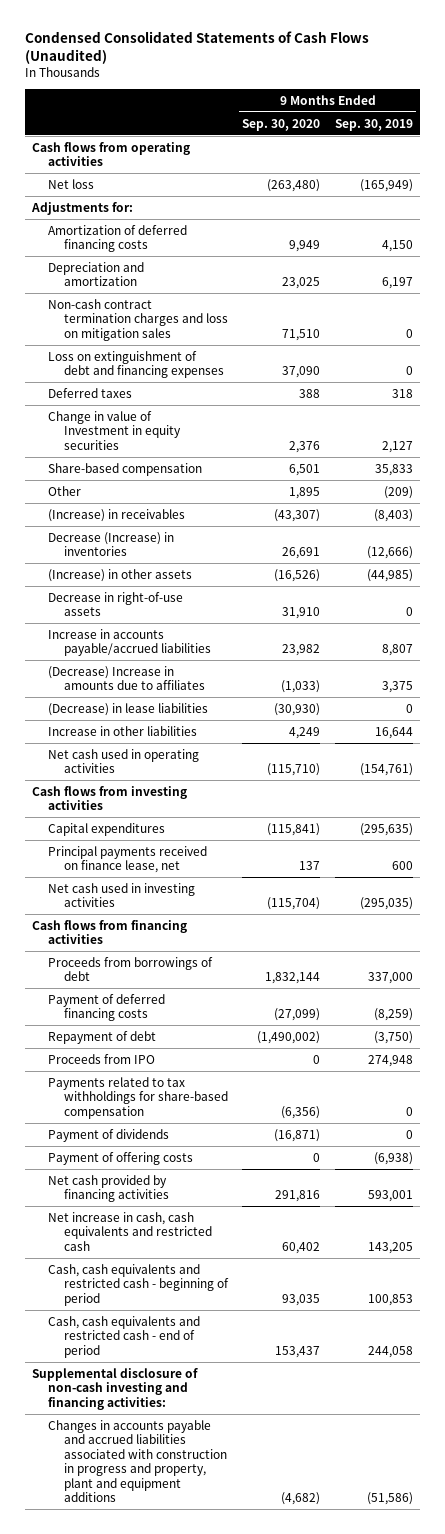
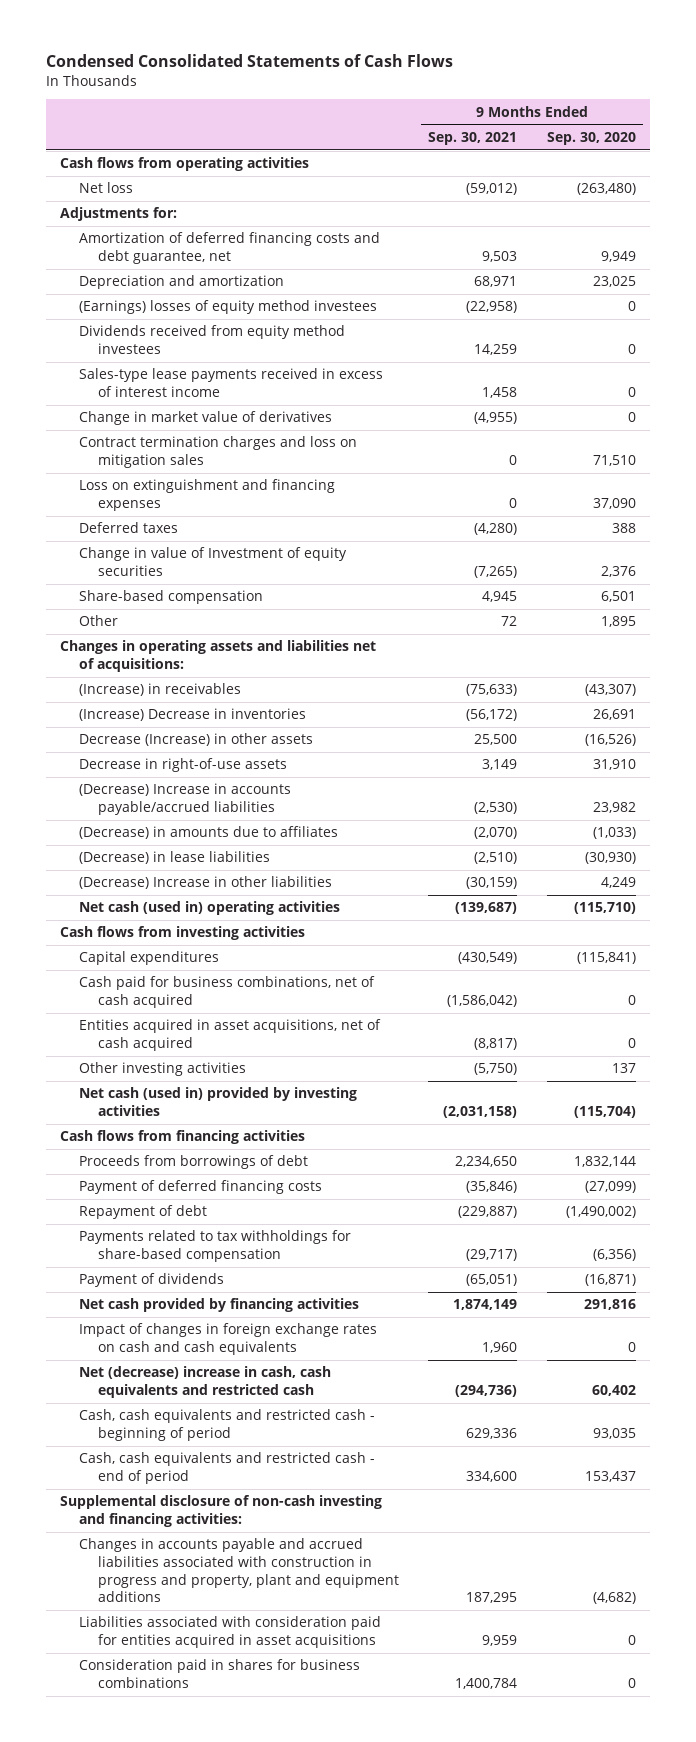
- Condensed Consolidated Statements of Cash Flows (Unaudited)
+ Condensed Consolidated Statements of Cash Flows
- | 9 Months Ended Sep. 30, 2020 | 9 Months Ended Sep. 30, 2019
+ | 9 Months Ended Sep. 30, 2021 | 9 Months Ended Sep. 30, 2020
- Amortization of deferred financing costs | 9,949 | 4,150
+ Amortization of deferred financing costs and debt guarantee, net | 9,503 | 9,949
- Non-cash contract termination charges and loss on mitigation sales | 71,510 | 0
- Loss on extinguishment of debt and financing expenses | 37,090 | 0
+ (Earnings) losses of equity method investees | (22,958) | 0
+ Dividends received from equity method investees | 14,259 | 0
+ Sales-type lease payments received in excess of interest income | 1,458 | 0
+ Change in market value of derivatives | (4,955) | 0
+ Contract termination charges and loss on mitigation sales | 0 | 71,510
+ Loss on extinguishment and financing expenses | 0 | 37,090
- Change in value of Investment in equity securities | 2,376 | 2,127
+ Change in value of Investment of equity securities | (7,265) | 2,376
+ Changes in operating assets and liabilities net of acquisitions:
- Decrease (Increase) in inventories | 26,691 | (12,666)
- (Increase) in other assets | (16,526) | (44,985)
+ (Increase) Decrease in inventories | (56,172) | 26,691
+ Decrease (Increase) in other assets | 25,500 | (16,526)
- Increase in accounts payable/accrued liabilities | 23,982 | 8,807
- (Decrease) Increase in amounts due to affiliates | (1,033) | 3,375
+ (Decrease) Increase in accounts payable/accrued liabilities | (2,530) | 23,982
+ (Decrease) in amounts due to affiliates | (2,070) | (1,033)
- Increase in other liabilities | 4,249 | 16,644
- Net cash used in operating activities | (115,710) | (154,761)
+ (Decrease) Increase in other liabilities | (30,159) | 4,249
+ Net cash (used in) operating activities | (139,687) | (115,710)
- Principal payments received on finance lease, net | 137 | 600
- Net cash used in investing activities | (115,704) | (295,035)
+ Cash paid for business combinations, net of cash acquired | (1,586,042) | 0
+ Entities acquired in asset acquisitions, net of cash acquired | (8,817) | 0
+ Other investing activities | (5,750) | 137
+ Net cash (used in) provided by investing activities | (2,031,158) | (115,704)
- Proceeds from IPO | 0 | 274,948
- Payment of offering costs | 0 | (6,938)
- Net increase in cash, cash equivalents and restricted cash | 60,402 | 143,205
+ Impact of changes in foreign exchange rates on cash and cash equivalents | 1,960 | 0
+ Net (decrease) increase in cash, cash equivalents and restricted cash | (294,736) | 60,402
+ Liabilities associated with consideration paid for entities acquired in asset acquisitions | 9,959 | 0
+ Consideration paid in shares for business combinations | 1,400,784 | 0

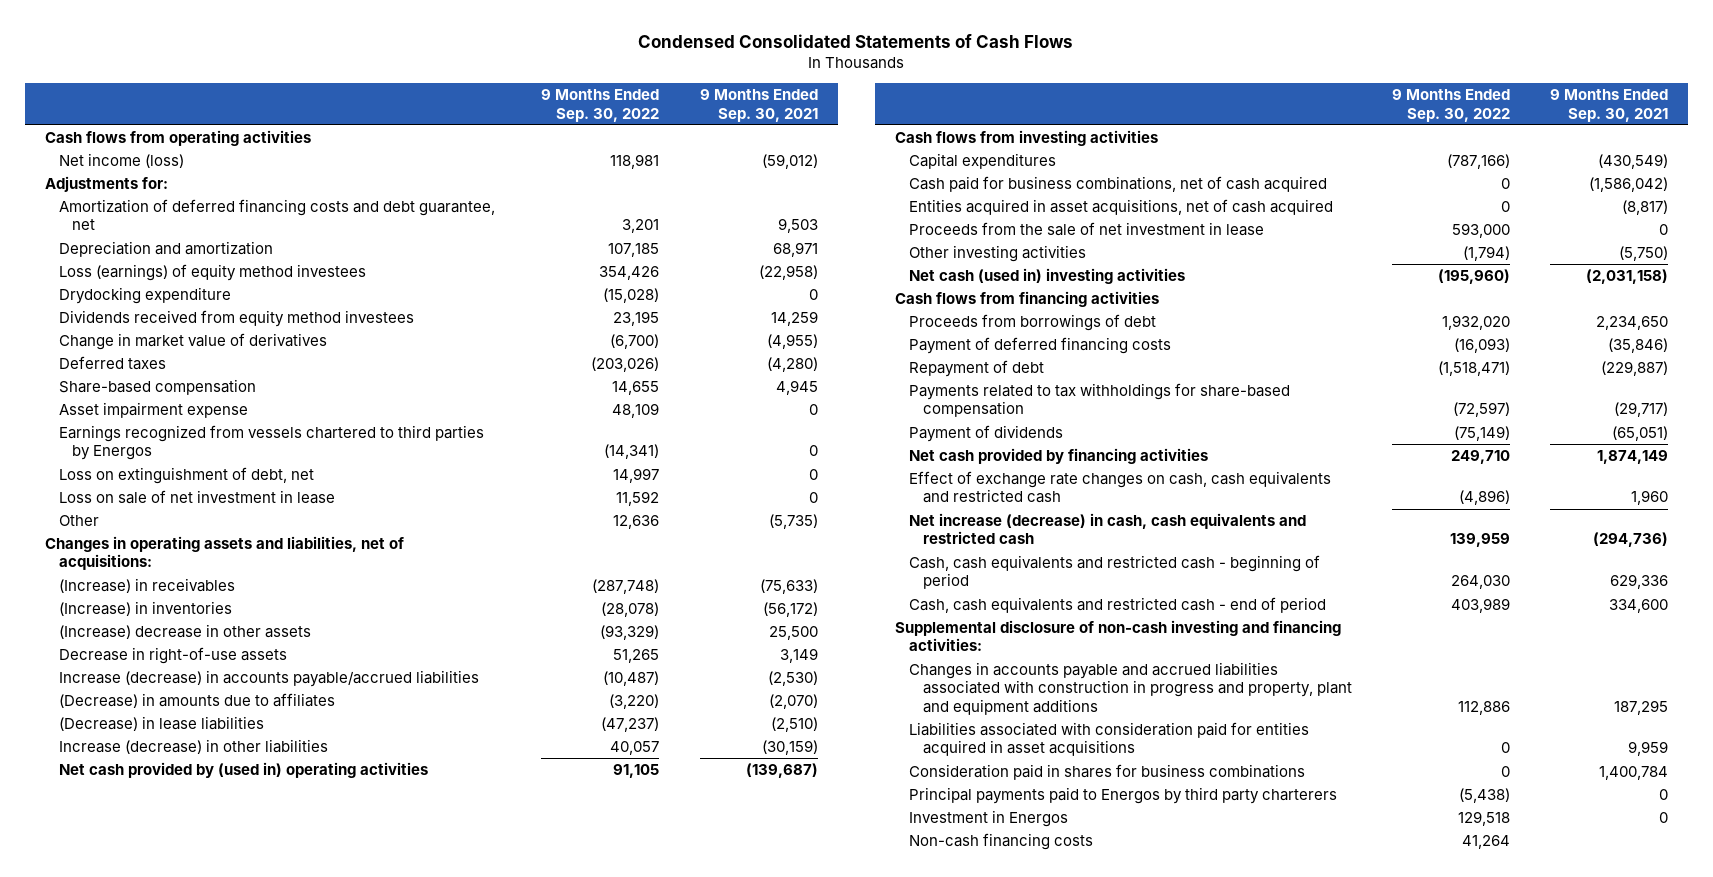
- | 9 Months Ended Sep. 30, 2021 | 9 Months Ended Sep. 30, 2020
+ | 9 Months Ended Sep. 30, 2022 | 9 Months Ended Sep. 30, 2021
- Net loss | (59,012) | (263,480)
+ Net income (loss) | 118,981 | (59,012)
- (Earnings) losses of equity method investees | (22,958) | 0
+ Loss (earnings) of equity method investees | 354,426 | (22,958)
+ Drydocking expenditure | (15,028) | 0
- Sales-type lease payments received in excess of interest income | 1,458 | 0
- Contract termination charges and loss on mitigation sales | 0 | 71,510
- Loss on extinguishment and financing expenses | 0 | 37,090
- Change in value of Investment of equity securities | (7,265) | 2,376
- Other | 72 | 1,895
- Changes in operating assets and liabilities net of acquisitions:
+ Asset impairment expense | 48,109 | 0
+ Earnings recognized from vessels chartered to third parties by Energos | (14,341) | 0
+ Loss on extinguishment of debt, net | 14,997 | 0
+ Loss on sale of net investment in lease | 11,592 | 0
+ Other | 12,636 | (5,735)
+ Changes in operating assets and liabilities, net of acquisitions:
- (Increase) Decrease in inventories | (56,172) | 26,691
- Decrease (Increase) in other assets | 25,500 | (16,526)
+ (Increase) in inventories | (28,078) | (56,172)
+ (Increase) decrease in other assets | (93,329) | 25,500
- (Decrease) Increase in accounts payable/accrued liabilities | (2,530) | 23,982
+ Increase (decrease) in accounts payable/accrued liabilities | (10,487) | (2,530)
- (Decrease) Increase in other liabilities | (30,159) | 4,249
- Net cash (used in) operating activities | (139,687) | (115,710)
+ Increase (decrease) in other liabilities | 40,057 | (30,159)
+ Net cash provided by (used in) operating activities | 91,105 | (139,687)
+ Proceeds from the sale of net investment in lease | 593,000 | 0
- Net cash (used in) provided by investing activities | (2,031,158) | (115,704)
+ Net cash (used in) investing activities | (195,960) | (2,031,158)
- Impact of changes in foreign exchange rates on cash and cash equivalents | 1,960 | 0
- Net (decrease) increase in cash, cash equivalents and restricted cash | (294,736) | 60,402
+ Effect of exchange rate changes on cash, cash equivalents and restricted cash | (4,896) | 1,960
+ Net increase (decrease) in cash, cash equivalents and restricted cash | 139,959 | (294,736)
+ Principal payments paid to Energos by third party charterers | (5,438) | 0
+ Investment in Energos | 129,518 | 0
+ Non-cash financing costs | 41,264 |

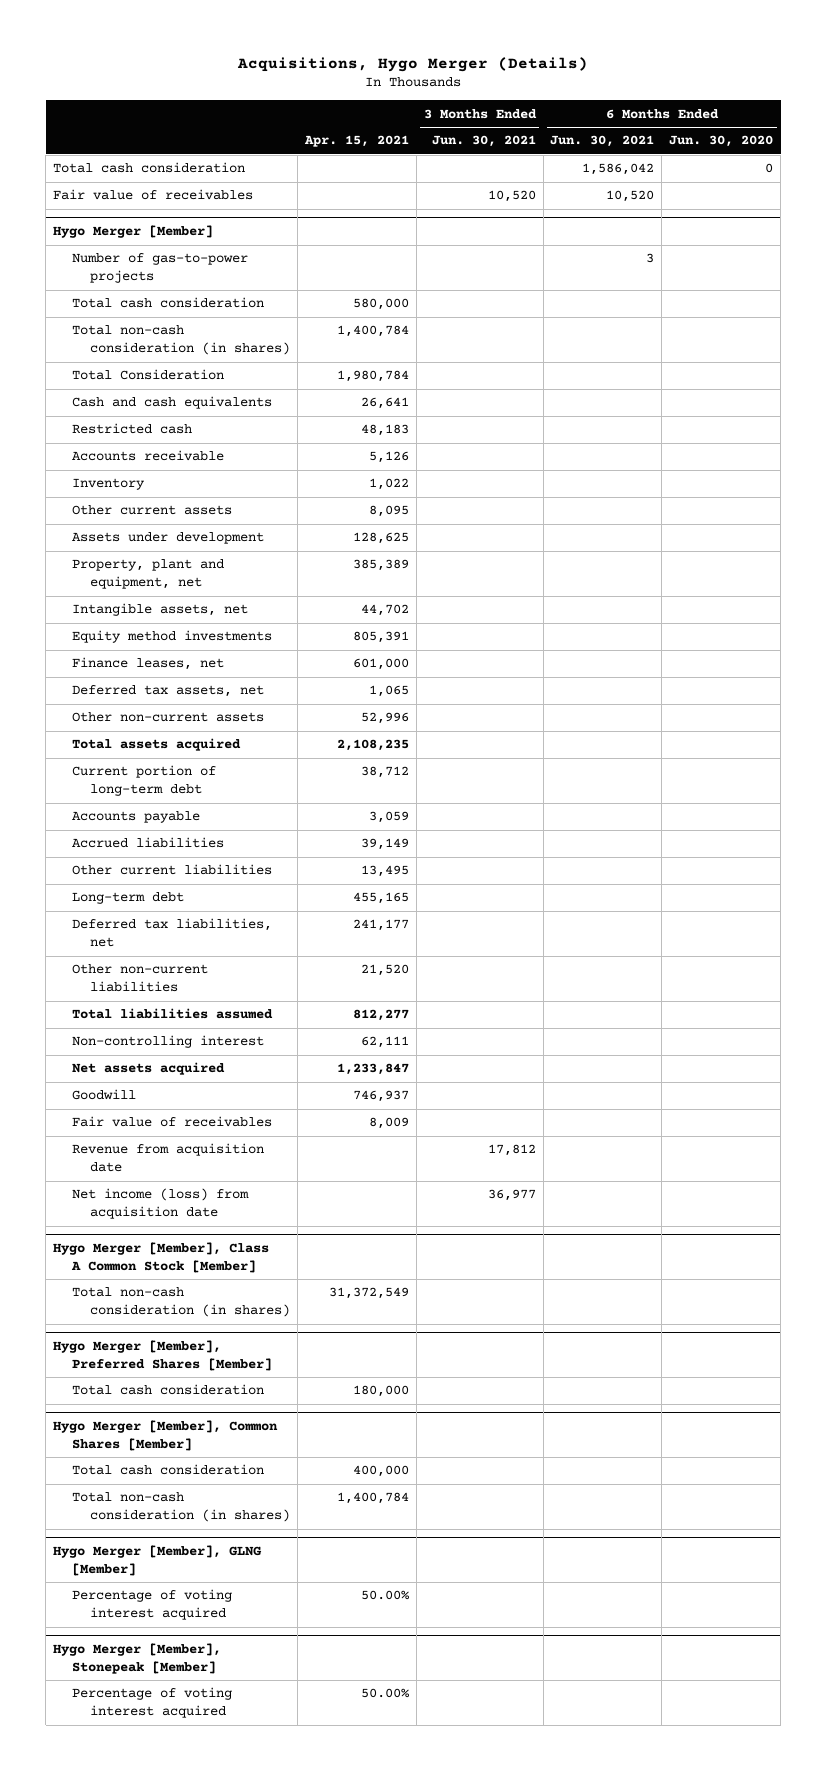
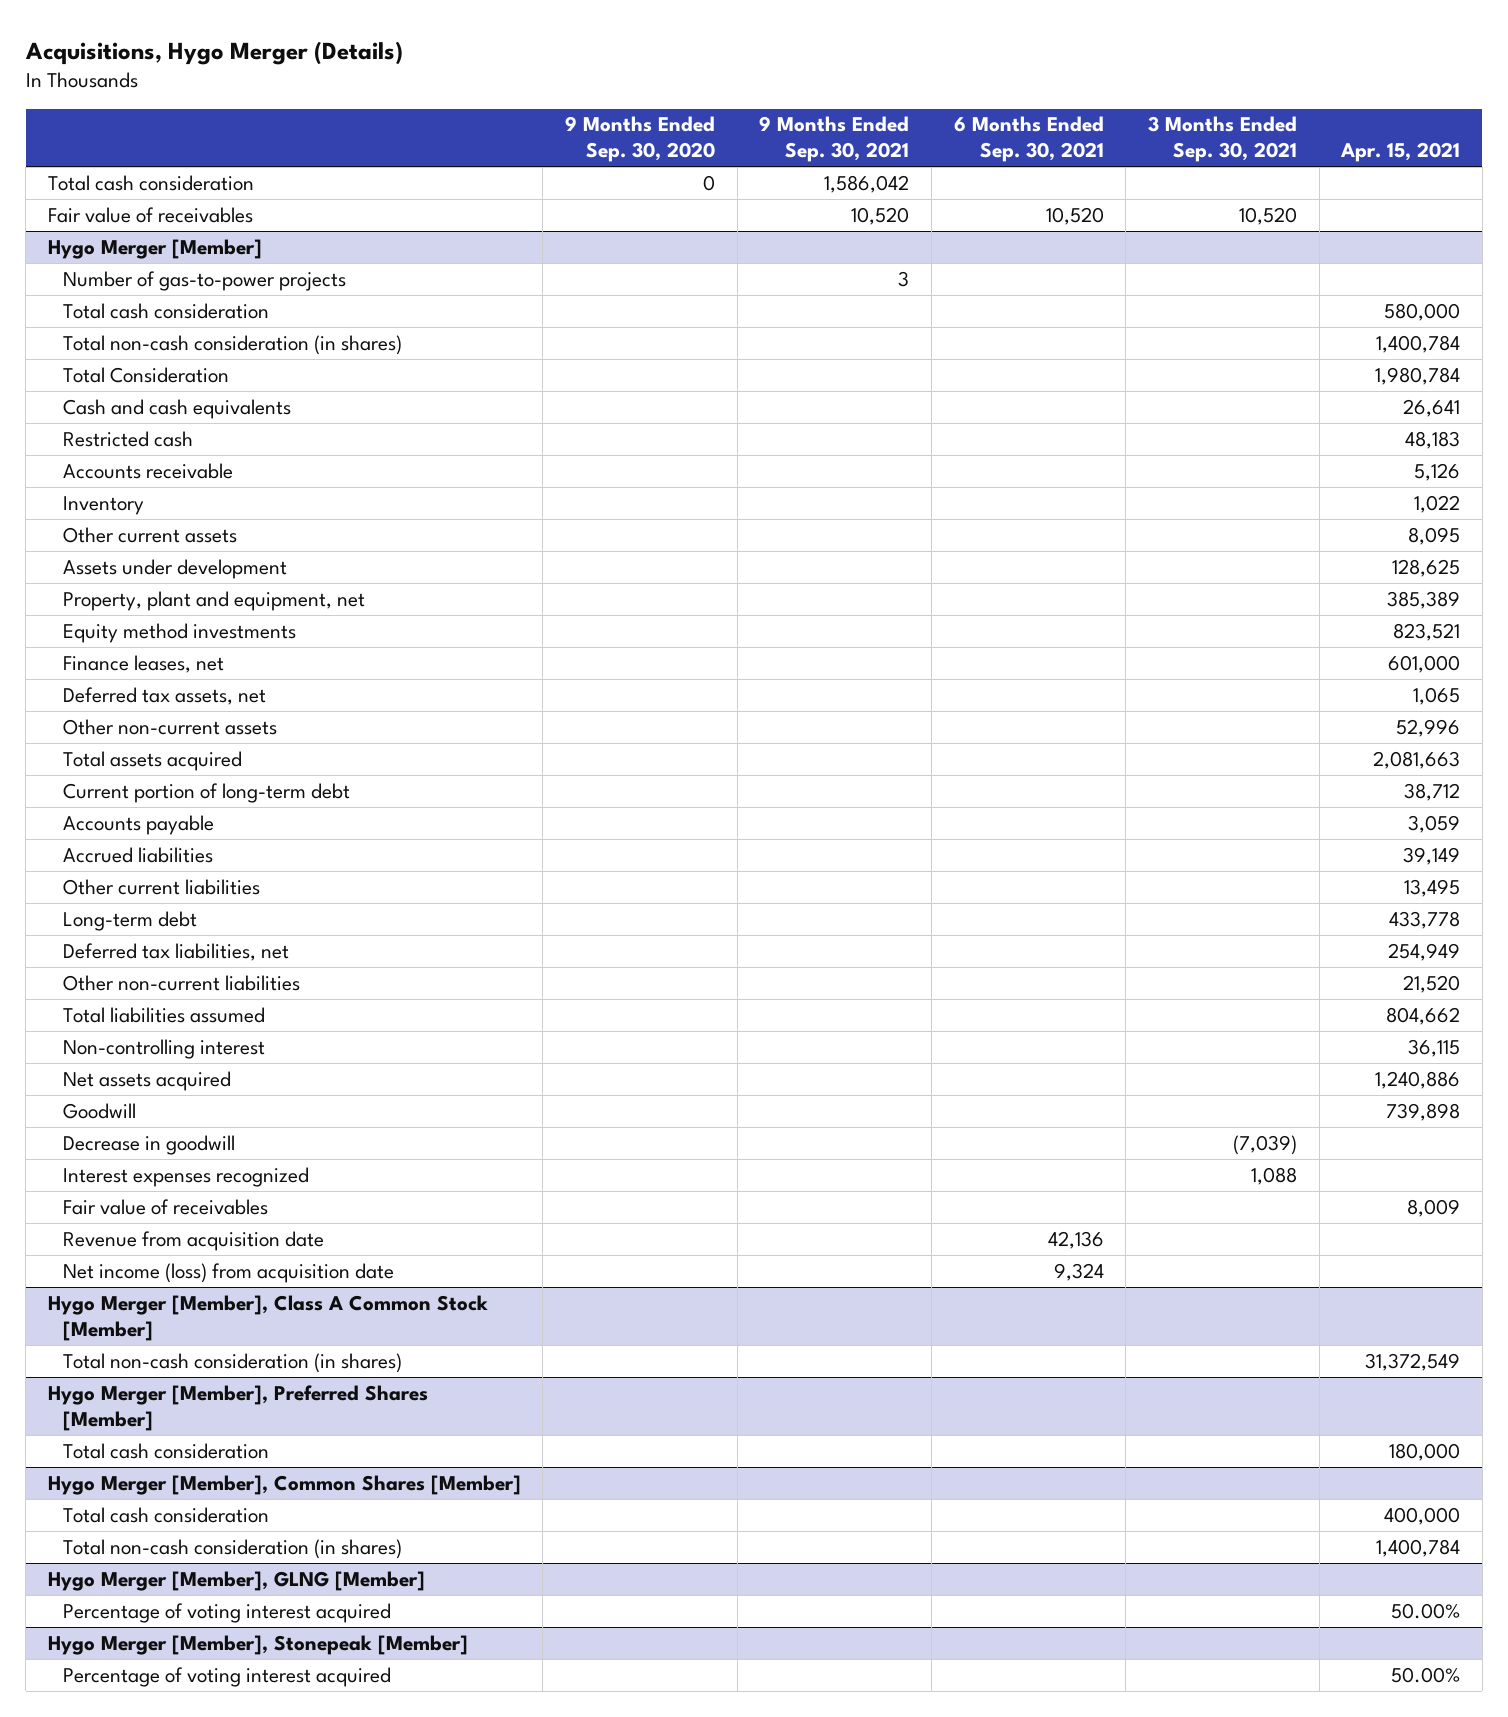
- | Apr. 15, 2021 | 3 Months Ended Jun. 30, 2021 | 6 Months Ended Jun. 30, 2021 | 6 Months Ended Jun. 30, 2020
+ | 9 Months Ended Sep. 30, 2020 | 9 Months Ended Sep. 30, 2021 | 6 Months Ended Sep. 30, 2021 | 3 Months Ended Sep. 30, 2021 | Apr. 15, 2021
@ Hygo Merger [Member]
- Intangible assets, net | 44,702 | | |
- Equity method investments | 805,391 | | |
+ Equity method investments | | | | | 823,521
- Total assets acquired | 2,108,235 | | |
+ Total assets acquired | | | | | 2,081,663
- Long-term debt | 455,165 | | |
- Deferred tax liabilities, net | 241,177 | | |
+ Long-term debt | | | | | 433,778
+ Deferred tax liabilities, net | | | | | 254,949
- Total liabilities assumed | 812,277 | | |
- Non-controlling interest | 62,111 | | |
- Net assets acquired | 1,233,847 | | |
- Goodwill | 746,937 | | |
+ Total liabilities assumed | | | | | 804,662
+ Non-controlling interest | | | | | 36,115
+ Net assets acquired | | | | | 1,240,886
+ Goodwill | | | | | 739,898
+ Decrease in goodwill | | | | (7,039) |
+ Interest expenses recognized | | | | 1,088 |

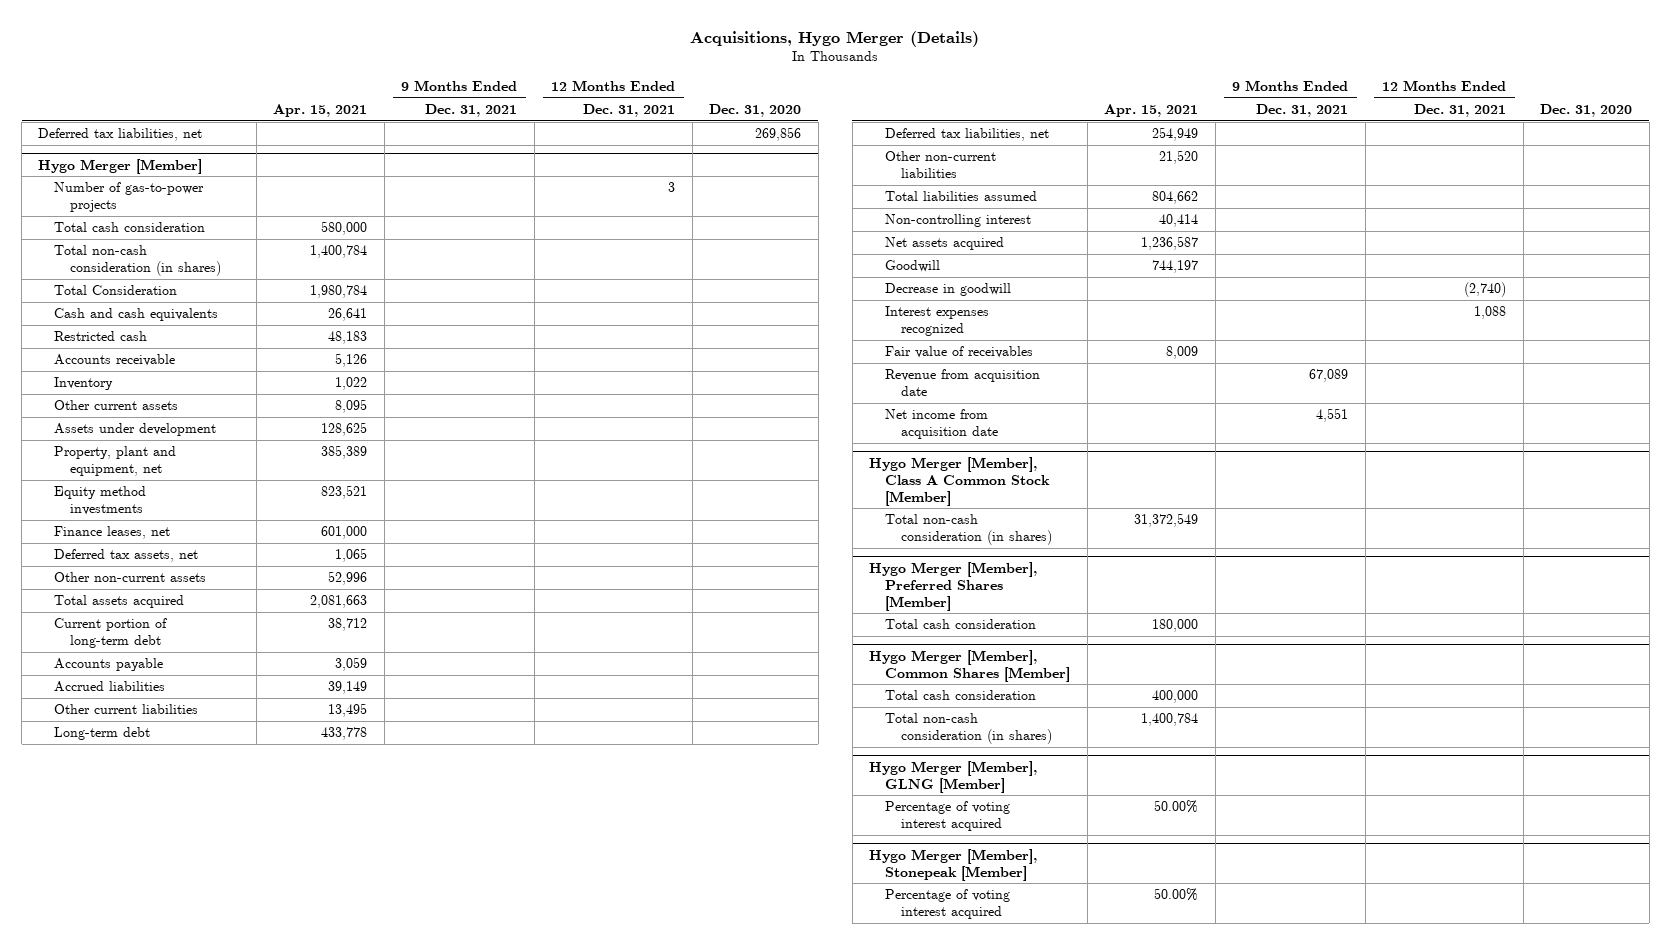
- | 9 Months Ended Sep. 30, 2020 | 9 Months Ended Sep. 30, 2021 | 6 Months Ended Sep. 30, 2021 | 3 Months Ended Sep. 30, 2021 | Apr. 15, 2021
+ | Apr. 15, 2021 | 9 Months Ended Dec. 31, 2021 | 12 Months Ended Dec. 31, 2021 | Dec. 31, 2020
- Total cash consideration | 0 | 1,586,042 | | |
- Fair value of receivables | | 10,520 | 10,520 | 10,520 |
+ Deferred tax liabilities, net | | | | 269,856
@ Hygo Merger [Member]
- Non-controlling interest | | | | | 36,115
- Net assets acquired | | | | | 1,240,886
- Goodwill | | | | | 739,898
+ Non-controlling interest | 40,414 | | |
+ Net assets acquired | 1,236,587 | | |
+ Goodwill | 744,197 | | |
- Net income (loss) from acquisition date | | | 9,324 | |
+ Net income from acquisition date | | 4,551 | |

